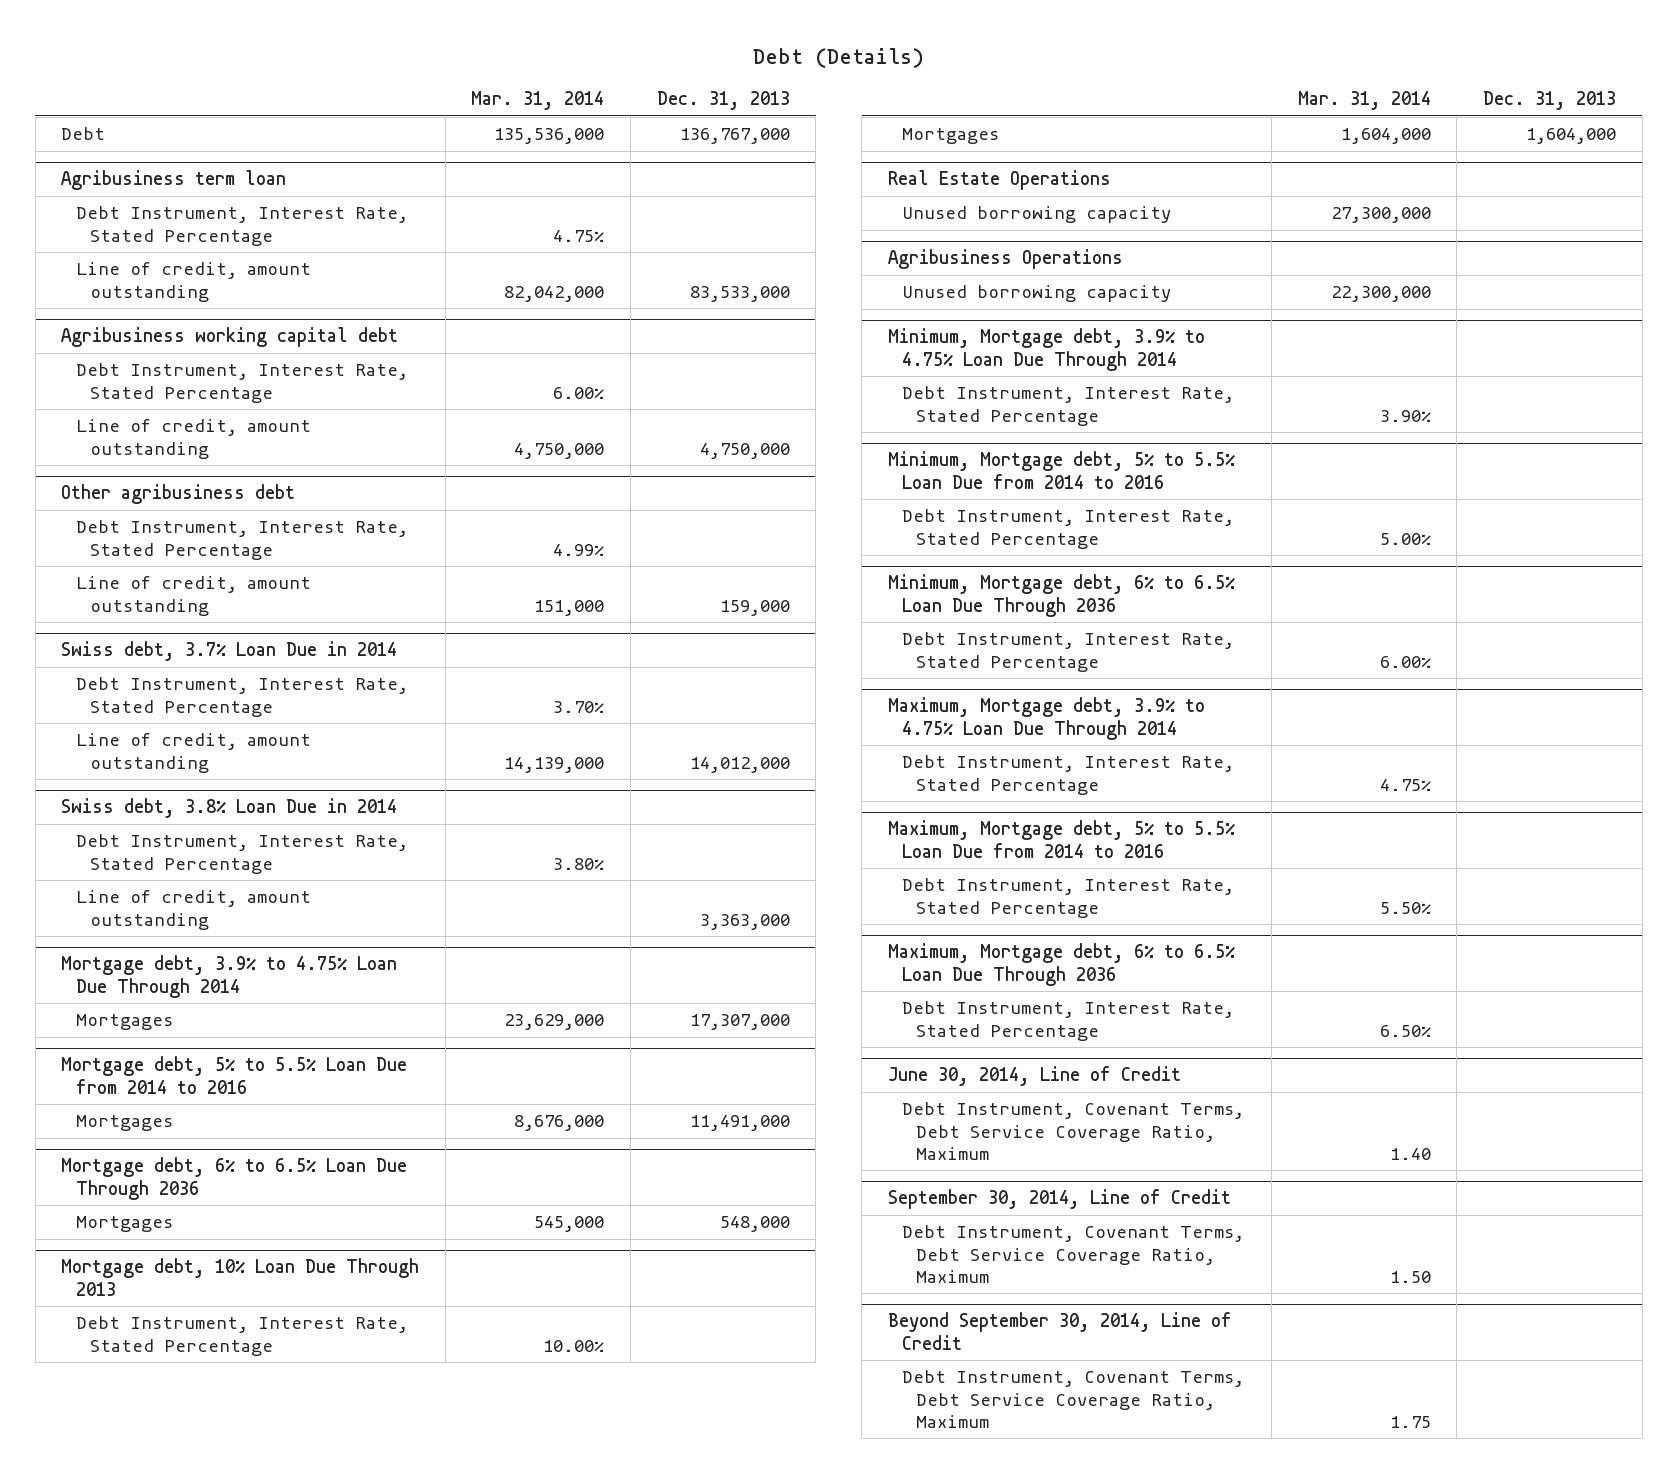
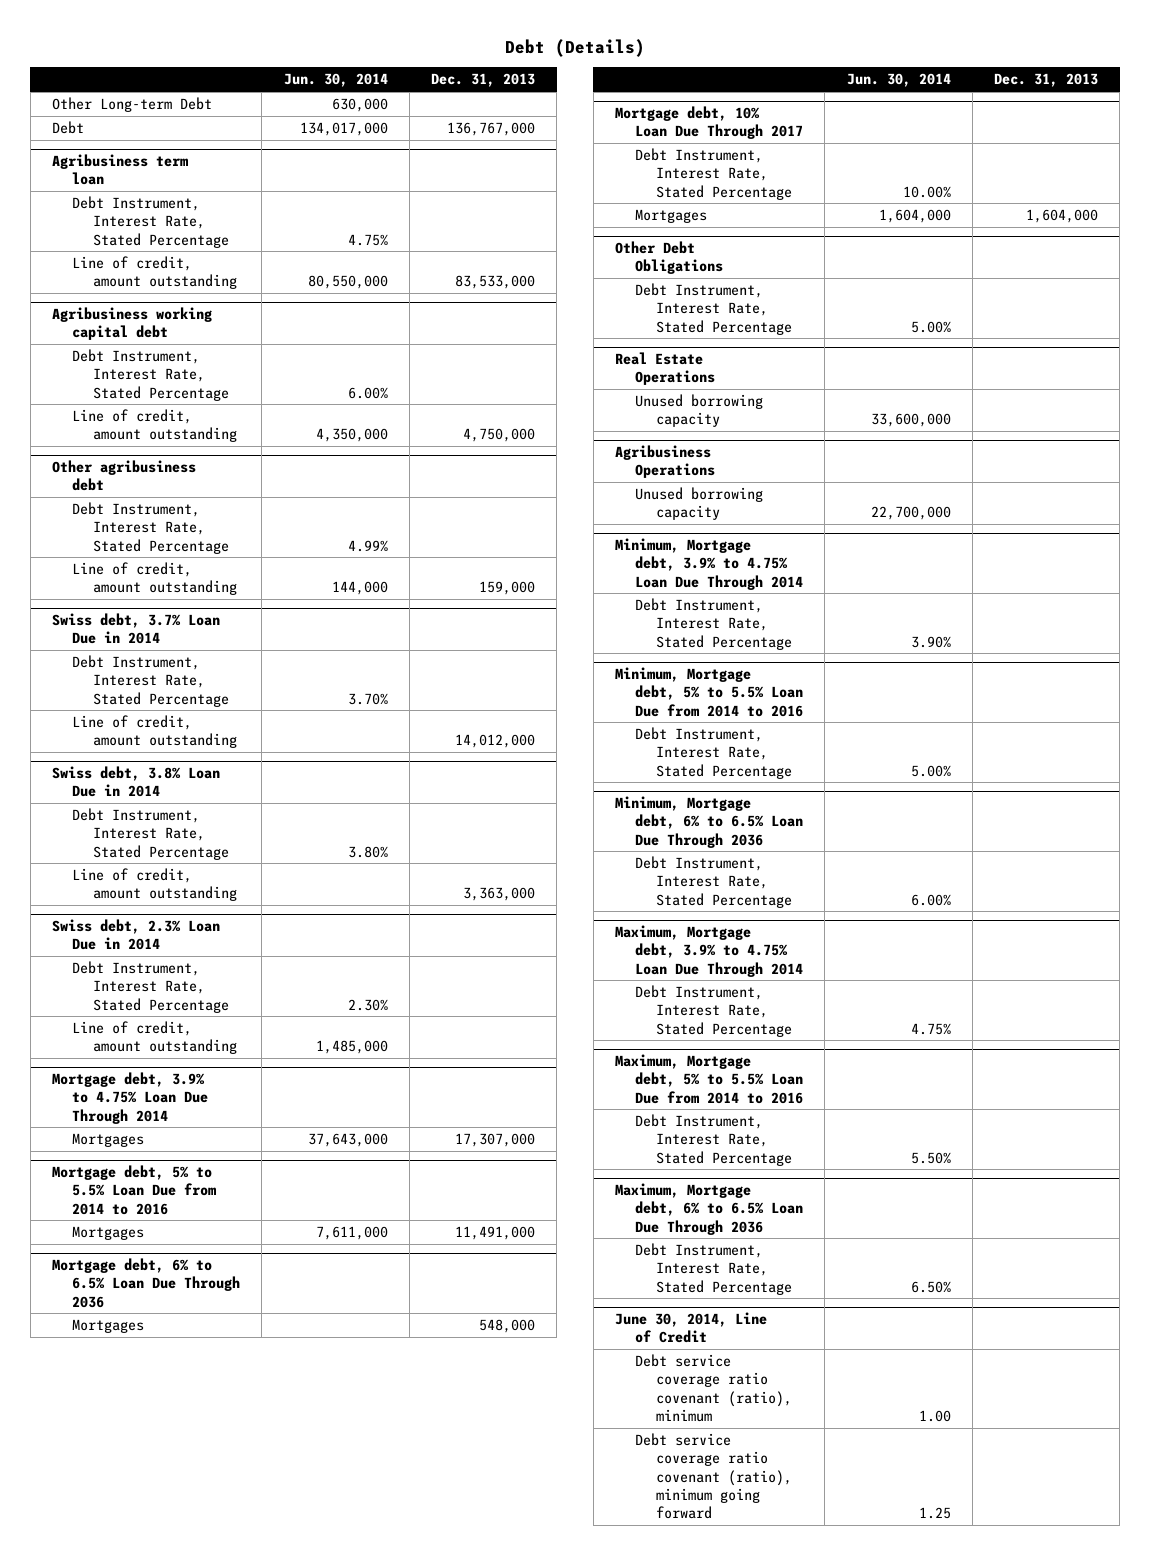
- | Mar. 31, 2014 | Dec. 31, 2013
+ | Jun. 30, 2014 | Dec. 31, 2013
+ Other Long-term Debt | 630,000 |
+ Swiss debt, 2.3% Loan Due in 2014
+ Debt Instrument, Interest Rate, Stated Percentage | 2.30% |
+ Line of credit, amount outstanding | 1,485,000 |
- Mortgage debt, 10% Loan Due Through 2013
+ Mortgage debt, 10% Loan Due Through 2017
+ Other Debt Obligations
+ Debt Instrument, Interest Rate, Stated Percentage | 5.00% |
@ June 30, 2014, Line of Credit
- Debt Instrument, Covenant Terms, Debt Service Coverage Ratio, Maximum | 1.40 |
- September 30, 2014, Line of Credit
- Debt Instrument, Covenant Terms, Debt Service Coverage Ratio, Maximum | 1.50 |
- Beyond September 30, 2014, Line of Credit
- Debt Instrument, Covenant Terms, Debt Service Coverage Ratio, Maximum | 1.75 |
@ June 30, 2014, Line of Credit
+ Debt service coverage ratio covenant (ratio), minimum | 1.00 |
+ Debt service coverage ratio covenant (ratio), minimum going forward | 1.25 |

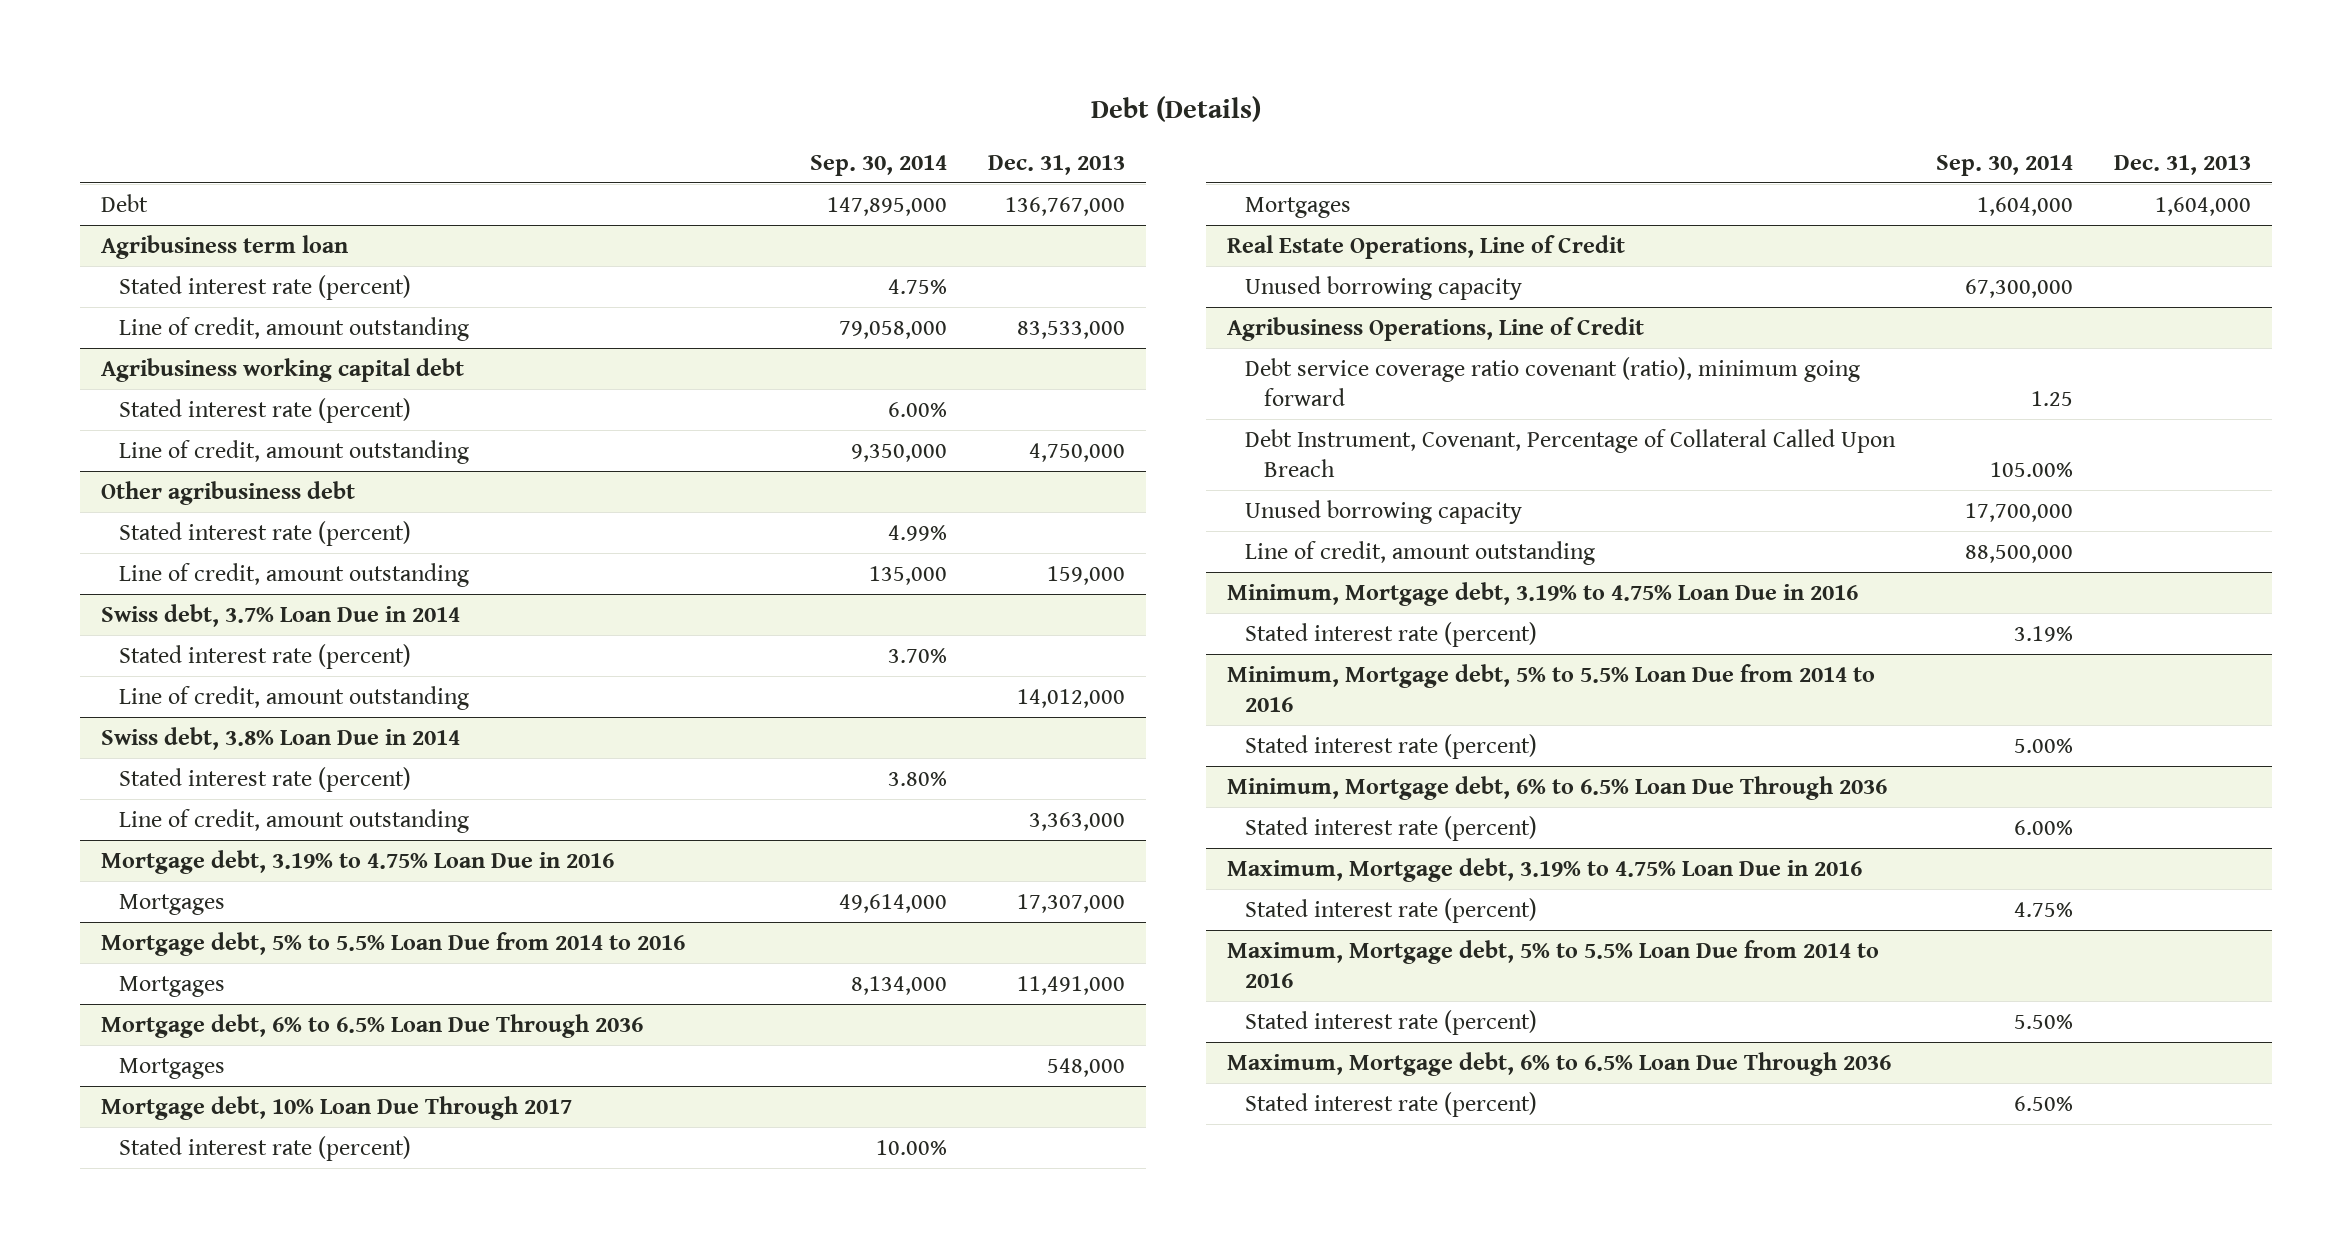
- | Jun. 30, 2014 | Dec. 31, 2013
+ | Sep. 30, 2014 | Dec. 31, 2013
- Other Long-term Debt | 630,000 |
@ Agribusiness term loan
- Debt Instrument, Interest Rate, Stated Percentage | 4.75% |
+ Stated interest rate (percent) | 4.75% |
@ Agribusiness working capital debt
- Debt Instrument, Interest Rate, Stated Percentage | 6.00% |
+ Stated interest rate (percent) | 6.00% |
@ Other agribusiness debt
- Debt Instrument, Interest Rate, Stated Percentage | 4.99% |
+ Stated interest rate (percent) | 4.99% |
@ Swiss debt, 3.7% Loan Due in 2014
- Debt Instrument, Interest Rate, Stated Percentage | 3.70% |
+ Stated interest rate (percent) | 3.70% |
@ Swiss debt, 3.8% Loan Due in 2014
- Debt Instrument, Interest Rate, Stated Percentage | 3.80% |
+ Stated interest rate (percent) | 3.80% |
- Swiss debt, 2.3% Loan Due in 2014
- Debt Instrument, Interest Rate, Stated Percentage | 2.30% |
- Line of credit, amount outstanding | 1,485,000 |
- Mortgage debt, 3.9% to 4.75% Loan Due Through 2014
+ Mortgage debt, 3.19% to 4.75% Loan Due in 2016
@ Mortgage debt, 10% Loan Due Through 2017
- Debt Instrument, Interest Rate, Stated Percentage | 10.00% |
+ Stated interest rate (percent) | 10.00% |
- Other Debt Obligations
- Debt Instrument, Interest Rate, Stated Percentage | 5.00% |
- Real Estate Operations
+ Real Estate Operations, Line of Credit
- Agribusiness Operations
+ Agribusiness Operations, Line of Credit
+ Debt service coverage ratio covenant (ratio), minimum going forward | 1.25 |
+ Debt Instrument, Covenant, Percentage of Collateral Called Upon Breach | 105.00% |
- Minimum, Mortgage debt, 3.9% to 4.75% Loan Due Through 2014
- Debt Instrument, Interest Rate, Stated Percentage | 3.90% |
+ Line of credit, amount outstanding | 88,500,000 |
+ Minimum, Mortgage debt, 3.19% to 4.75% Loan Due in 2016
+ Stated interest rate (percent) | 3.19% |
@ Minimum, Mortgage debt, 5% to 5.5% Loan Due from 2014 to 2016
- Debt Instrument, Interest Rate, Stated Percentage | 5.00% |
+ Stated interest rate (percent) | 5.00% |
@ Minimum, Mortgage debt, 6% to 6.5% Loan Due Through 2036
- Debt Instrument, Interest Rate, Stated Percentage | 6.00% |
- Maximum, Mortgage debt, 3.9% to 4.75% Loan Due Through 2014
- Debt Instrument, Interest Rate, Stated Percentage | 4.75% |
@ Minimum, Mortgage debt, 6% to 6.5% Loan Due Through 2036
+ Stated interest rate (percent) | 6.00% |
+ Maximum, Mortgage debt, 3.19% to 4.75% Loan Due in 2016
+ Stated interest rate (percent) | 4.75% |
@ Maximum, Mortgage debt, 5% to 5.5% Loan Due from 2014 to 2016
- Debt Instrument, Interest Rate, Stated Percentage | 5.50% |
+ Stated interest rate (percent) | 5.50% |
@ Maximum, Mortgage debt, 6% to 6.5% Loan Due Through 2036
- Debt Instrument, Interest Rate, Stated Percentage | 6.50% |
- June 30, 2014, Line of Credit
- Debt service coverage ratio covenant (ratio), minimum | 1.00 |
- Debt service coverage ratio covenant (ratio), minimum going forward | 1.25 |
@ Maximum, Mortgage debt, 6% to 6.5% Loan Due Through 2036
+ Stated interest rate (percent) | 6.50% |

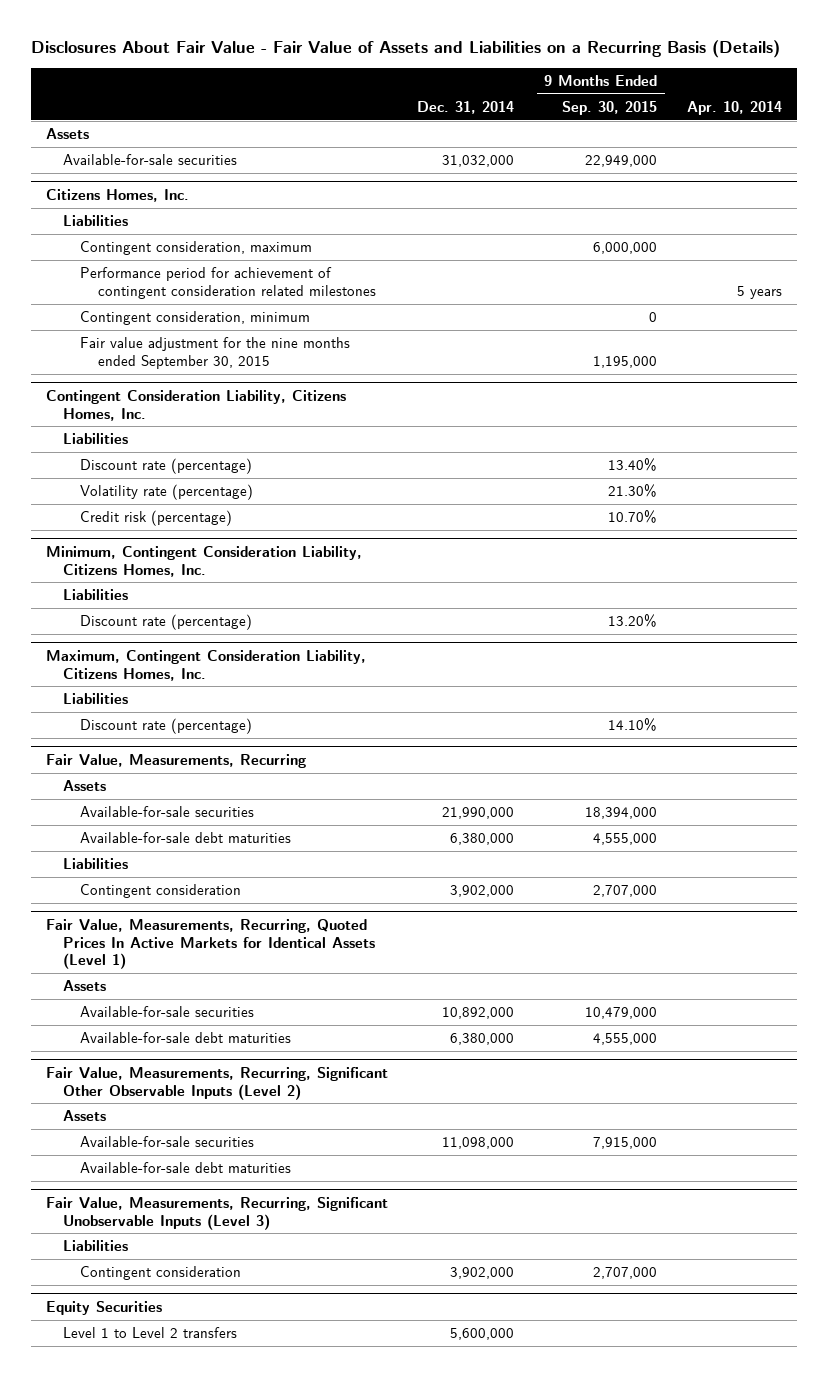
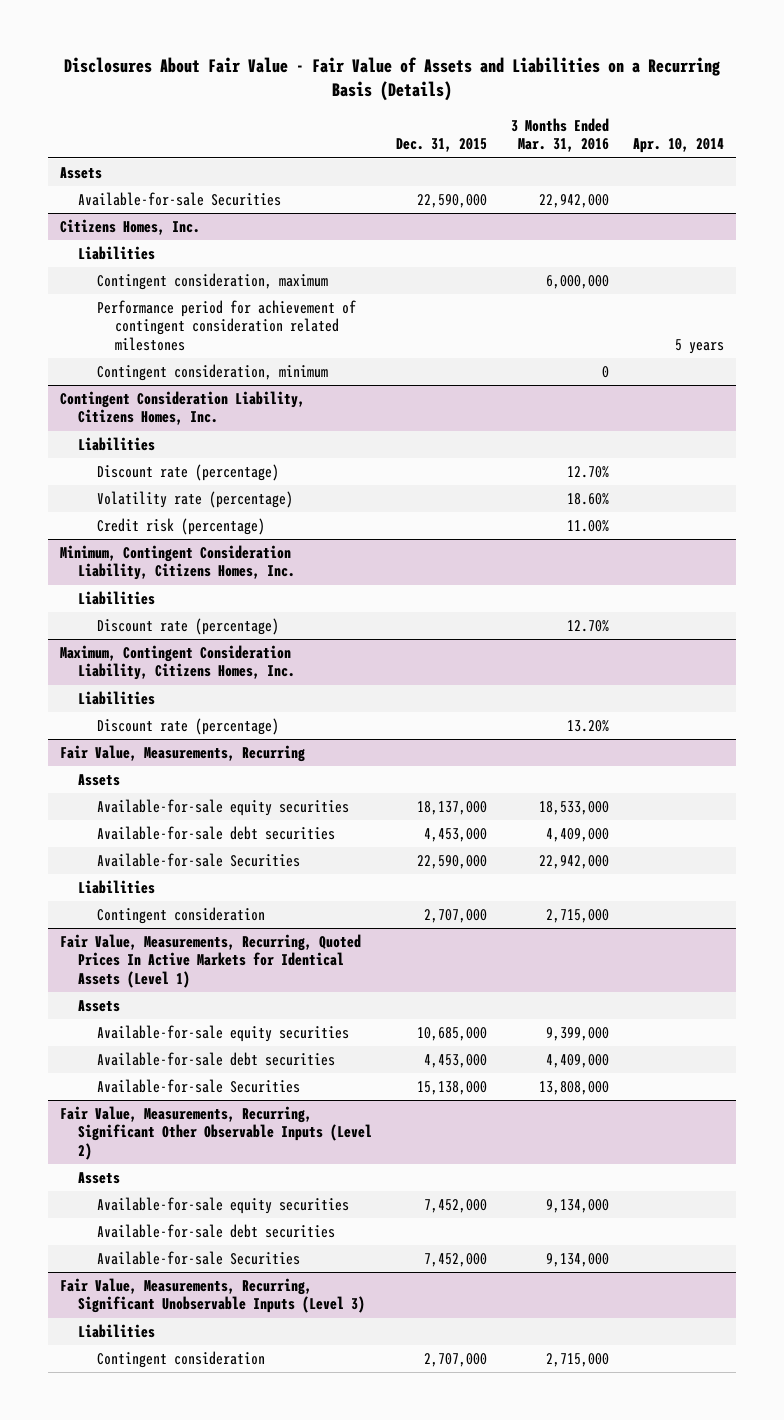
- | Dec. 31, 2014 | 9 Months Ended Sep. 30, 2015 | Apr. 10, 2014
+ | Dec. 31, 2015 | 3 Months Ended Mar. 31, 2016 | Apr. 10, 2014
- Available-for-sale securities | 31,032,000 | 22,949,000 |
+ Available-for-sale Securities | 22,590,000 | 22,942,000 |
@ Citizens Homes, Inc.
- Fair value adjustment for the nine months ended September 30, 2015 | | 1,195,000 |
@ Fair Value, Measurements, Recurring
- Available-for-sale securities | 21,990,000 | 18,394,000 |
- Available-for-sale debt maturities | 6,380,000 | 4,555,000 |
+ Available-for-sale equity securities | 18,137,000 | 18,533,000 |
+ Available-for-sale debt securities | 4,453,000 | 4,409,000 |
+ Available-for-sale Securities | 22,590,000 | 22,942,000 |
@ Fair Value, Measurements, Recurring, Quoted Prices In Active Markets for Identical Assets (Level 1)
- Available-for-sale securities | 10,892,000 | 10,479,000 |
- Available-for-sale debt maturities | 6,380,000 | 4,555,000 |
+ Available-for-sale equity securities | 10,685,000 | 9,399,000 |
+ Available-for-sale debt securities | 4,453,000 | 4,409,000 |
+ Available-for-sale Securities | 15,138,000 | 13,808,000 |
@ Fair Value, Measurements, Recurring, Significant Other Observable Inputs (Level 2)
- Available-for-sale securities | 11,098,000 | 7,915,000 |
- Available-for-sale debt maturities
+ Available-for-sale equity securities | 7,452,000 | 9,134,000 |
+ Available-for-sale debt securities
+ Available-for-sale Securities | 7,452,000 | 9,134,000 |
- Equity Securities
- Level 1 to Level 2 transfers | 5,600,000 | |

